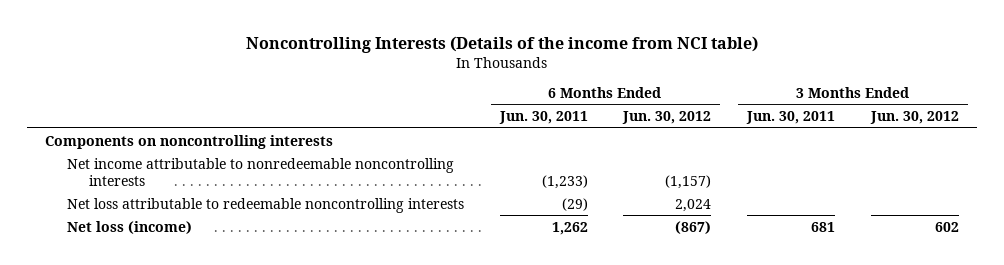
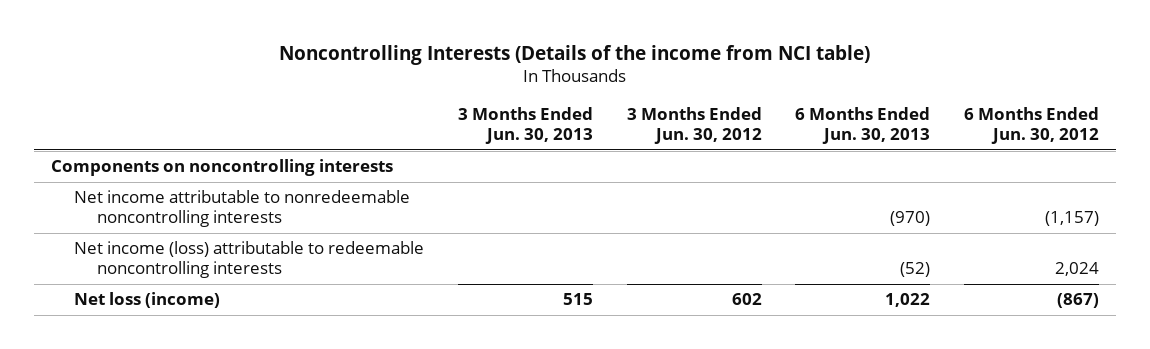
- | 6 Months Ended Jun. 30, 2011 | 6 Months Ended Jun. 30, 2012 | 3 Months Ended Jun. 30, 2011 | 3 Months Ended Jun. 30, 2012
+ | 3 Months Ended Jun. 30, 2013 | 3 Months Ended Jun. 30, 2012 | 6 Months Ended Jun. 30, 2013 | 6 Months Ended Jun. 30, 2012
- Net loss attributable to redeemable noncontrolling interests | (29) | 2,024 | |
+ Net income (loss) attributable to redeemable noncontrolling interests | | | (52) | 2,024

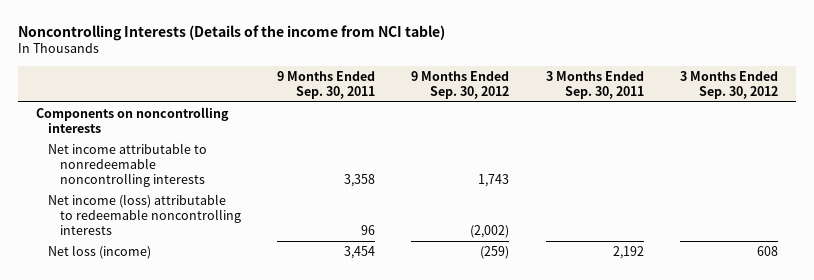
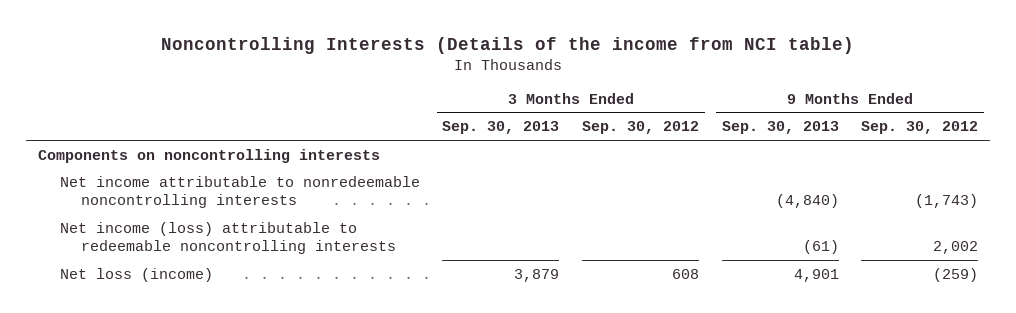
- | 9 Months Ended Sep. 30, 2011 | 9 Months Ended Sep. 30, 2012 | 3 Months Ended Sep. 30, 2011 | 3 Months Ended Sep. 30, 2012
+ | 3 Months Ended Sep. 30, 2013 | 3 Months Ended Sep. 30, 2012 | 9 Months Ended Sep. 30, 2013 | 9 Months Ended Sep. 30, 2012
- Net income attributable to nonredeemable noncontrolling interests | 3,358 | 1,743 | |
- Net income (loss) attributable to redeemable noncontrolling interests | 96 | (2,002) | |
+ Net income attributable to nonredeemable noncontrolling interests | | | (4,840) | (1,743)
+ Net income (loss) attributable to redeemable noncontrolling interests | | | (61) | 2,002

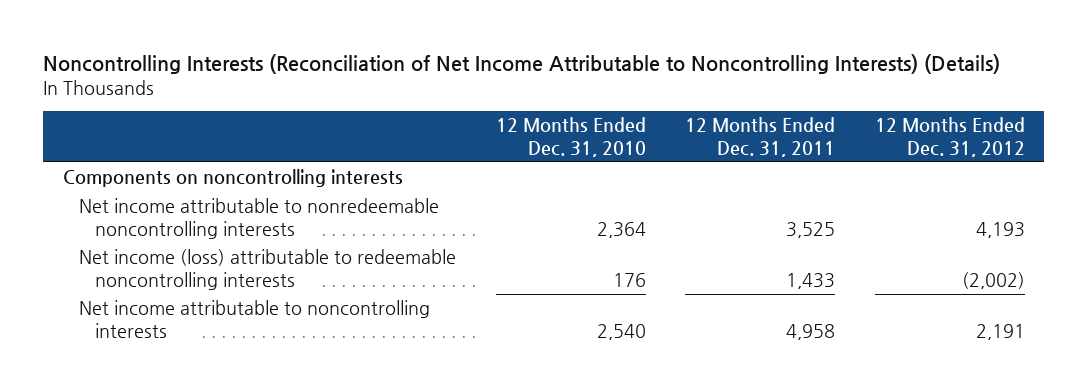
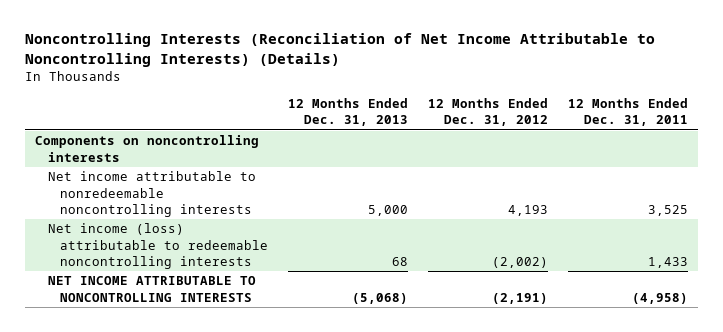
- | 12 Months Ended Dec. 31, 2010 | 12 Months Ended Dec. 31, 2011 | 12 Months Ended Dec. 31, 2012
+ | 12 Months Ended Dec. 31, 2013 | 12 Months Ended Dec. 31, 2012 | 12 Months Ended Dec. 31, 2011
- Net income attributable to noncontrolling interests | 2,540 | 4,958 | 2,191
+ NET INCOME ATTRIBUTABLE TO NONCONTROLLING INTERESTS | (5,068) | (2,191) | (4,958)

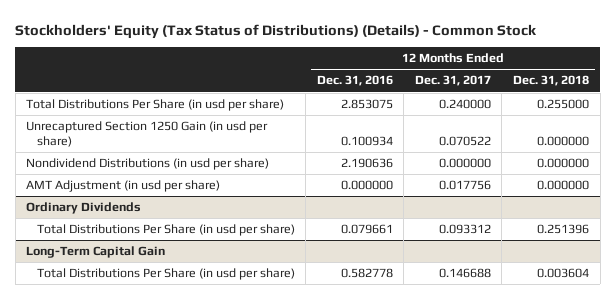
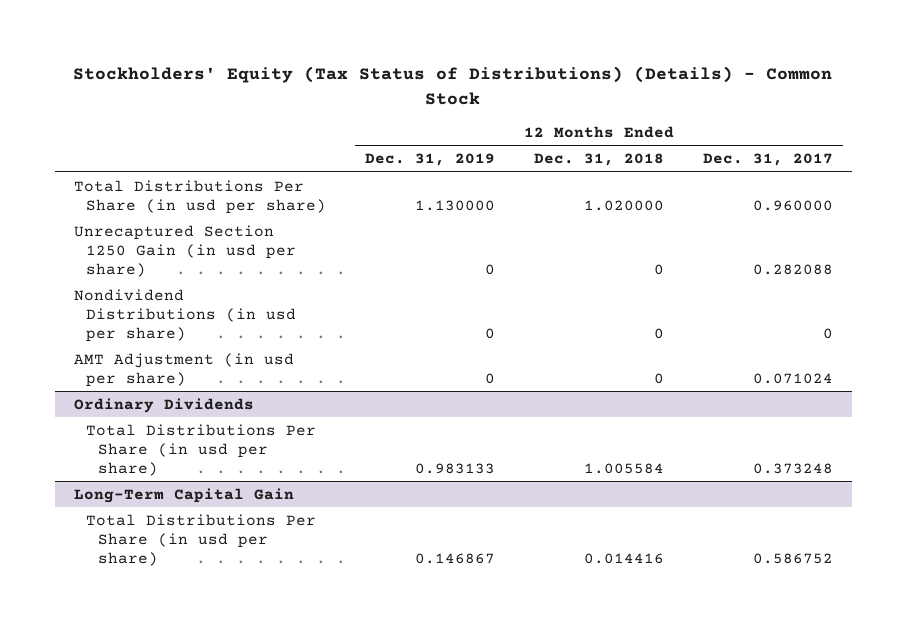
- | 12 Months Ended Dec. 31, 2016 | 12 Months Ended Dec. 31, 2017 | 12 Months Ended Dec. 31, 2018
+ | 12 Months Ended Dec. 31, 2019 | 12 Months Ended Dec. 31, 2018 | 12 Months Ended Dec. 31, 2017
- Total Distributions Per Share (in usd per share) | 2.853075 | 0.240000 | 0.255000
- Unrecaptured Section 1250 Gain (in usd per share) | 0.100934 | 0.070522 | 0.000000
- Nondividend Distributions (in usd per share) | 2.190636 | 0.000000 | 0.000000
- AMT Adjustment (in usd per share) | 0.000000 | 0.017756 | 0.000000
+ Total Distributions Per Share (in usd per share) | 1.130000 | 1.020000 | 0.960000
+ Unrecaptured Section 1250 Gain (in usd per share) | 0 | 0 | 0.282088
+ Nondividend Distributions (in usd per share) | 0 | 0 | 0
+ AMT Adjustment (in usd per share) | 0 | 0 | 0.071024
@ Ordinary Dividends
- Total Distributions Per Share (in usd per share) | 0.079661 | 0.093312 | 0.251396
+ Total Distributions Per Share (in usd per share) | 0.983133 | 1.005584 | 0.373248
@ Long-Term Capital Gain
- Total Distributions Per Share (in usd per share) | 0.582778 | 0.146688 | 0.003604
+ Total Distributions Per Share (in usd per share) | 0.146867 | 0.014416 | 0.586752

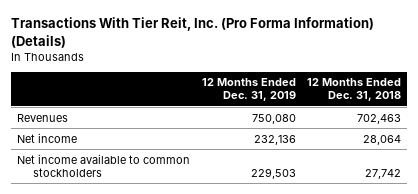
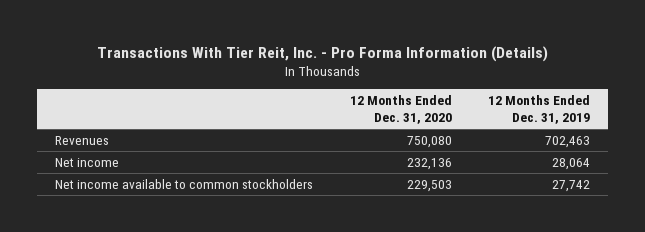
- Transactions With Tier Reit, Inc. (Pro Forma Information) (Details)
+ Transactions With Tier Reit, Inc. - Pro Forma Information (Details)
- | 12 Months Ended Dec. 31, 2019 | 12 Months Ended Dec. 31, 2018
+ | 12 Months Ended Dec. 31, 2020 | 12 Months Ended Dec. 31, 2019
- Revenues | 750,080 | 702,463
- Net income | 232,136 | 28,064
- Net income available to common stockholders | 229,503 | 27,742
+ Revenues | 750,080 | 702,463
+ Net income | 232,136 | 28,064
+ Net income available to common stockholders | 229,503 | 27,742

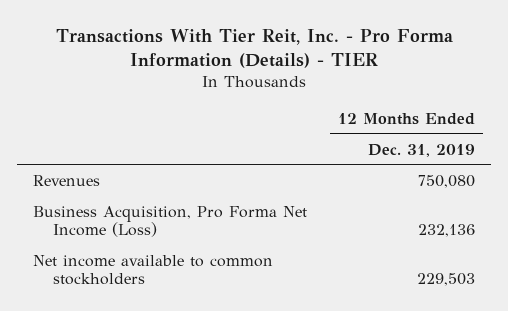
- Transactions With Tier Reit, Inc. - Pro Forma Information (Details)
+ Transactions With Tier Reit, Inc. - Pro Forma Information (Details) - TIER
- | 12 Months Ended Dec. 31, 2020 | 12 Months Ended Dec. 31, 2019
+ | 12 Months Ended Dec. 31, 2019
- Revenues | 750,080 | 702,463
- Net income | 232,136 | 28,064
- Net income available to common stockholders | 229,503 | 27,742
+ Revenues | 750,080
+ Business Acquisition, Pro Forma Net Income (Loss) | 232,136
+ Net income available to common stockholders | 229,503

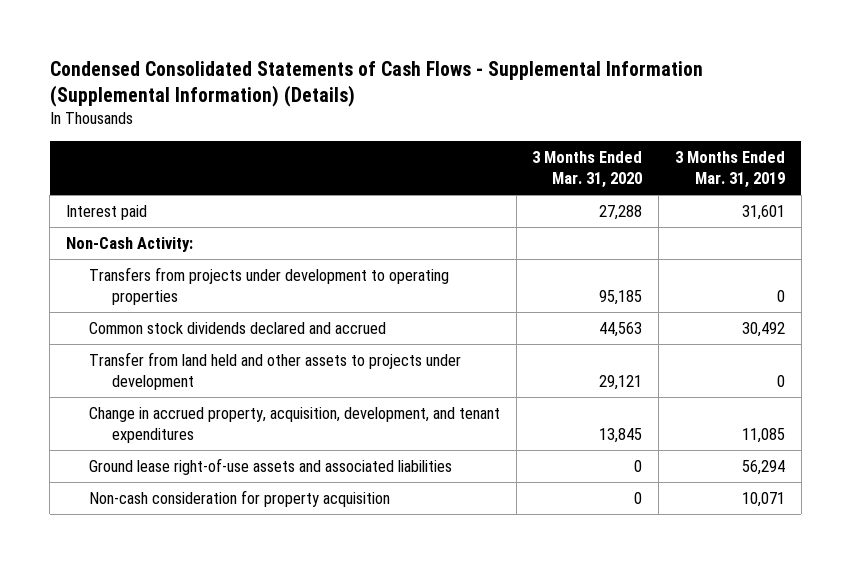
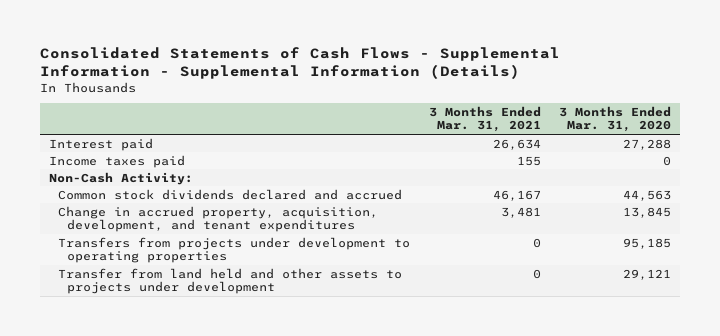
- Condensed Consolidated Statements of Cash Flows - Supplemental Information (Supplemental Information) (Details)
+ Consolidated Statements of Cash Flows - Supplemental Information - Supplemental Information (Details)
- | 3 Months Ended Mar. 31, 2020 | 3 Months Ended Mar. 31, 2019
+ | 3 Months Ended Mar. 31, 2021 | 3 Months Ended Mar. 31, 2020
+ Income taxes paid | 155 | 0
- Ground lease right-of-use assets and associated liabilities | 0 | 56,294
- Non-cash consideration for property acquisition | 0 | 10,071
moved down: Transfers from projects under development to operating properties | 0 | 95,185
moved down: Transfer from land held and other assets to projects under development | 0 | 29,121

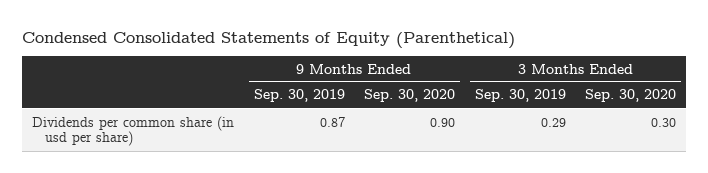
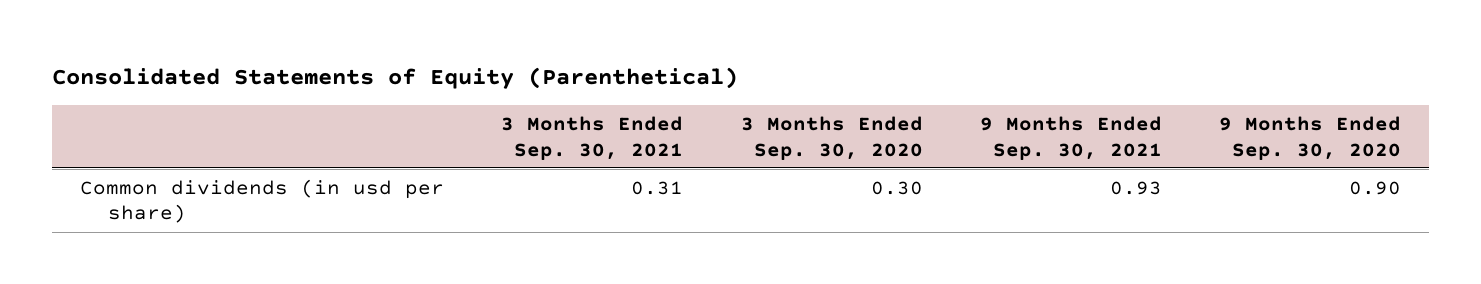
- Condensed Consolidated Statements of Equity (Parenthetical)
+ Consolidated Statements of Equity (Parenthetical)
- | 9 Months Ended Sep. 30, 2019 | 9 Months Ended Sep. 30, 2020 | 3 Months Ended Sep. 30, 2019 | 3 Months Ended Sep. 30, 2020
+ | 3 Months Ended Sep. 30, 2021 | 3 Months Ended Sep. 30, 2020 | 9 Months Ended Sep. 30, 2021 | 9 Months Ended Sep. 30, 2020
- Dividends per common share (in usd per share) | 0.87 | 0.90 | 0.29 | 0.30
+ Common dividends (in usd per share) | 0.31 | 0.30 | 0.93 | 0.90

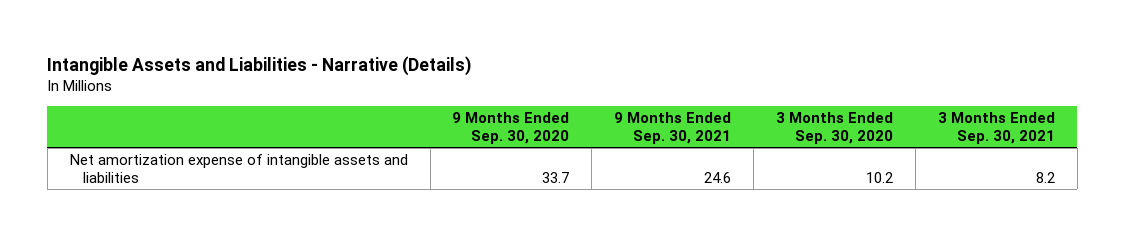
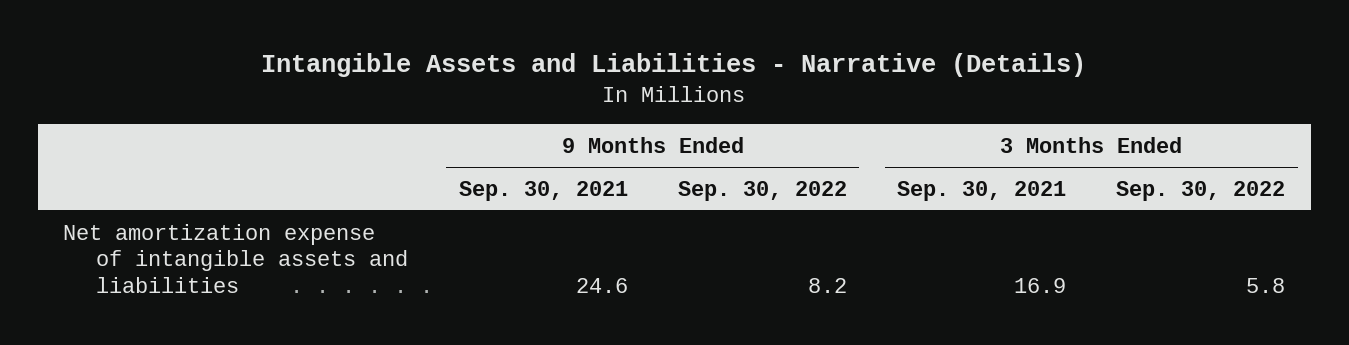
- | 9 Months Ended Sep. 30, 2020 | 9 Months Ended Sep. 30, 2021 | 3 Months Ended Sep. 30, 2020 | 3 Months Ended Sep. 30, 2021
+ | 9 Months Ended Sep. 30, 2021 | 9 Months Ended Sep. 30, 2022 | 3 Months Ended Sep. 30, 2021 | 3 Months Ended Sep. 30, 2022
- Net amortization expense of intangible assets and liabilities | 33.7 | 24.6 | 10.2 | 8.2
+ Net amortization expense of intangible assets and liabilities | 24.6 | 8.2 | 16.9 | 5.8

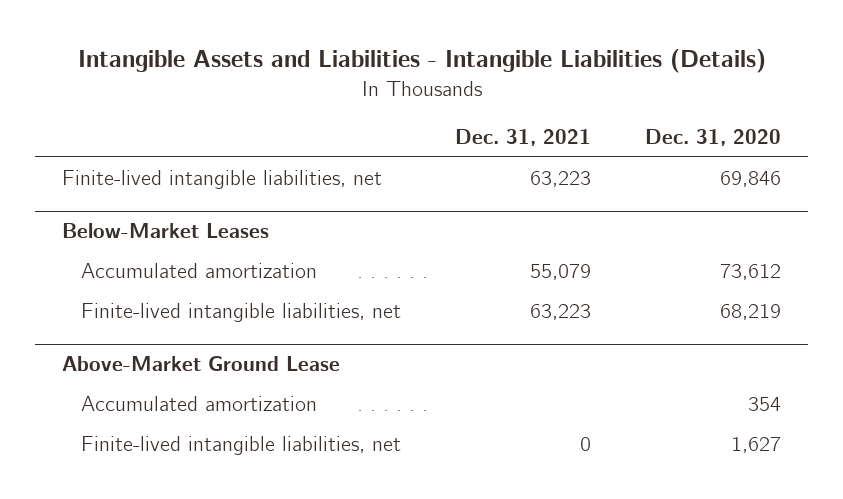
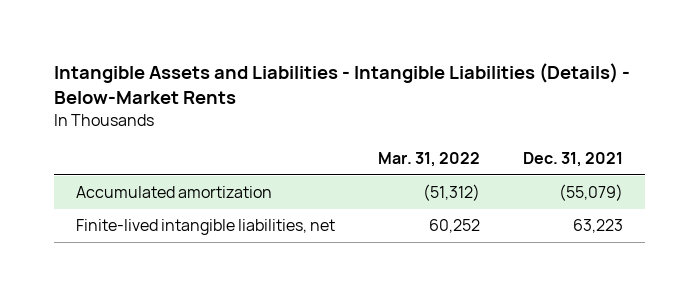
- Intangible Assets and Liabilities - Intangible Liabilities (Details)
+ Intangible Assets and Liabilities - Intangible Liabilities (Details) - Below-Market Rents
- | Dec. 31, 2021 | Dec. 31, 2020
+ | Mar. 31, 2022 | Dec. 31, 2021
- Finite-lived intangible liabilities, net | 63,223 | 69,846
- Below-Market Leases
- Accumulated amortization | 55,079 | 73,612
+ Accumulated amortization | (51,312) | (55,079)
- Above-Market Ground Lease
- Accumulated amortization | | 354
- Finite-lived intangible liabilities, net | 0 | 1,627

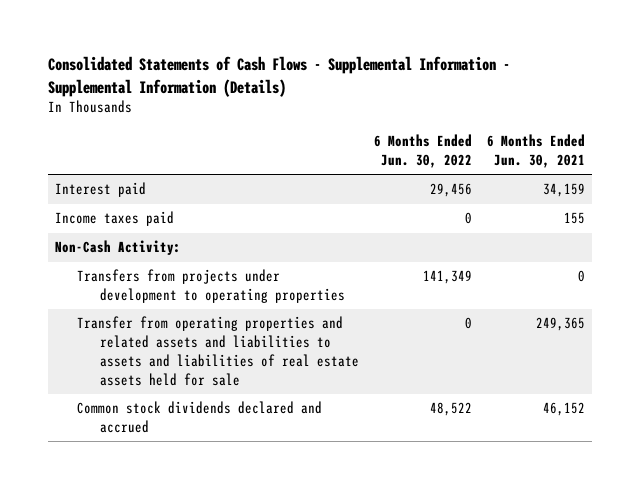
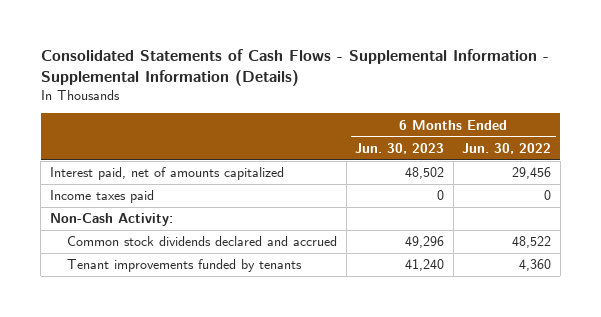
- | 6 Months Ended Jun. 30, 2022 | 6 Months Ended Jun. 30, 2021
+ | 6 Months Ended Jun. 30, 2023 | 6 Months Ended Jun. 30, 2022
- Interest paid | 29,456 | 34,159
+ Interest paid, net of amounts capitalized | 48,502 | 29,456
- Transfers from projects under development to operating properties | 141,349 | 0
- Transfer from operating properties and related assets and liabilities to assets and liabilities of real estate assets held for sale | 0 | 249,365
+ Tenant improvements funded by tenants | 41,240 | 4,360

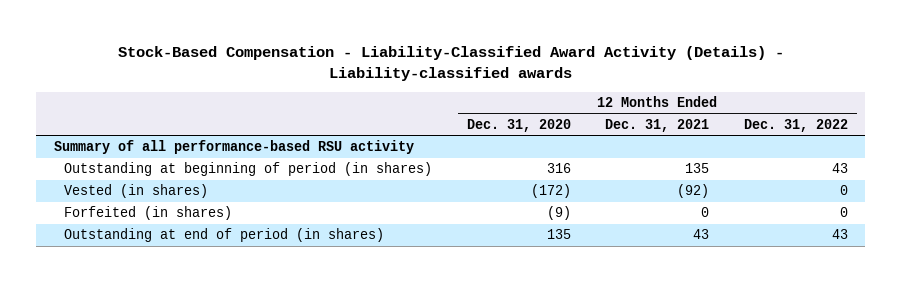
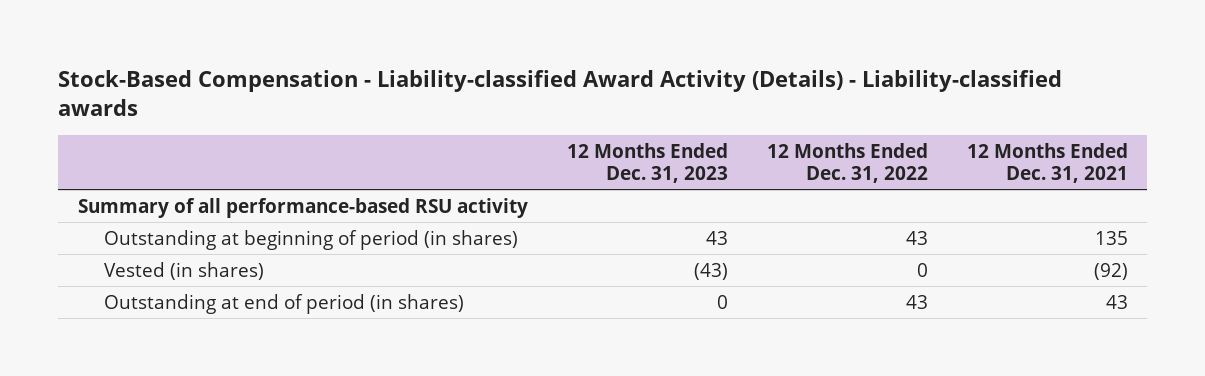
- Stock-Based Compensation - Liability-Classified Award Activity (Details) - Liability-classified awards
+ Stock-Based Compensation - Liability-classified Award Activity (Details) - Liability-classified awards
- | 12 Months Ended Dec. 31, 2020 | 12 Months Ended Dec. 31, 2021 | 12 Months Ended Dec. 31, 2022
+ | 12 Months Ended Dec. 31, 2023 | 12 Months Ended Dec. 31, 2022 | 12 Months Ended Dec. 31, 2021
- Forfeited (in shares) | (9) | 0 | 0

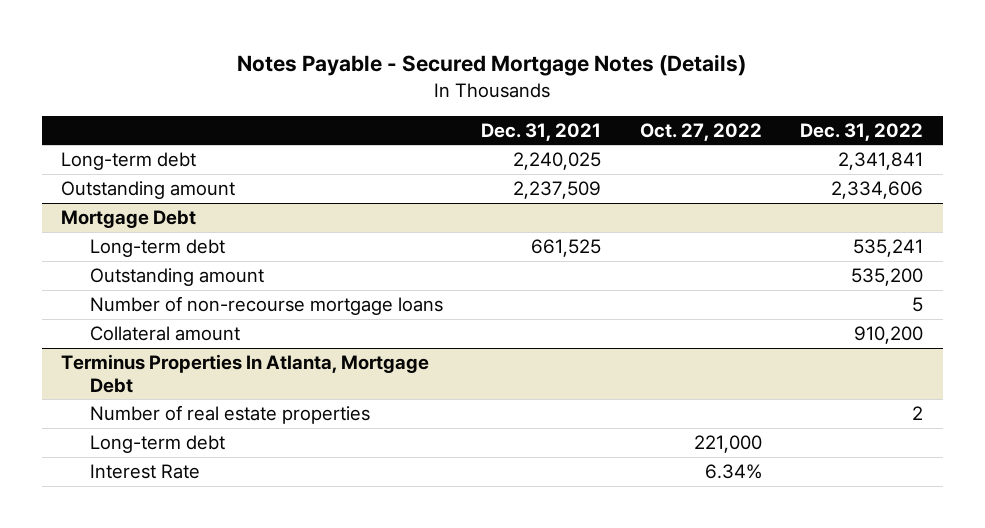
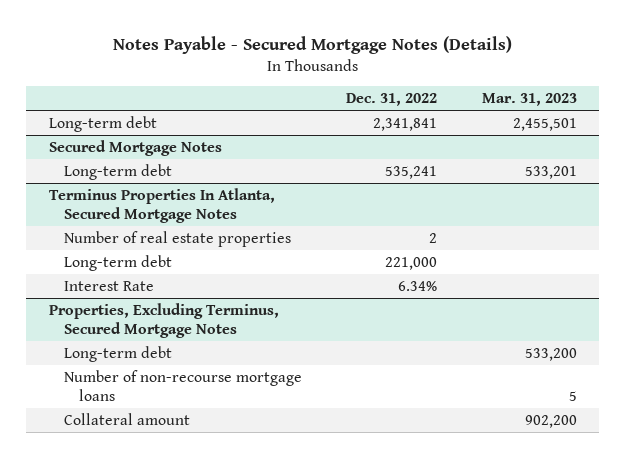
- | Dec. 31, 2021 | Oct. 27, 2022 | Dec. 31, 2022
+ | Dec. 31, 2022 | Mar. 31, 2023
- Outstanding amount | 2,237,509 | | 2,334,606
- Mortgage Debt
+ Secured Mortgage Notes
- Outstanding amount | | | 535,200
- Number of non-recourse mortgage loans | | | 5
- Collateral amount | | | 910,200
- Terminus Properties In Atlanta, Mortgage Debt
+ Terminus Properties In Atlanta, Secured Mortgage Notes
+ Long-term debt | 221,000 |
+ Interest Rate | 6.34% |
+ Properties, Excluding Terminus, Secured Mortgage Notes
- Interest Rate | | 6.34% |
+ Number of non-recourse mortgage loans | | 5
+ Collateral amount | | 902,200

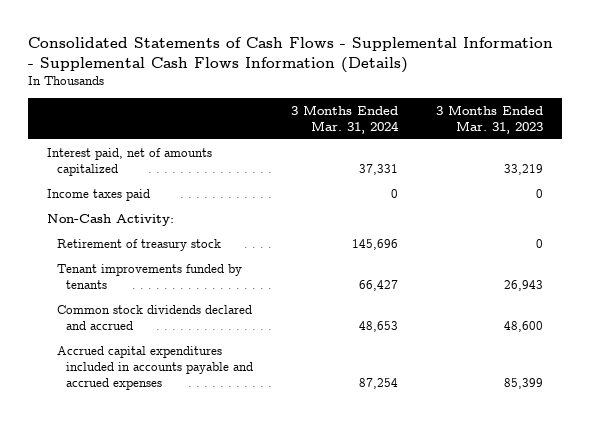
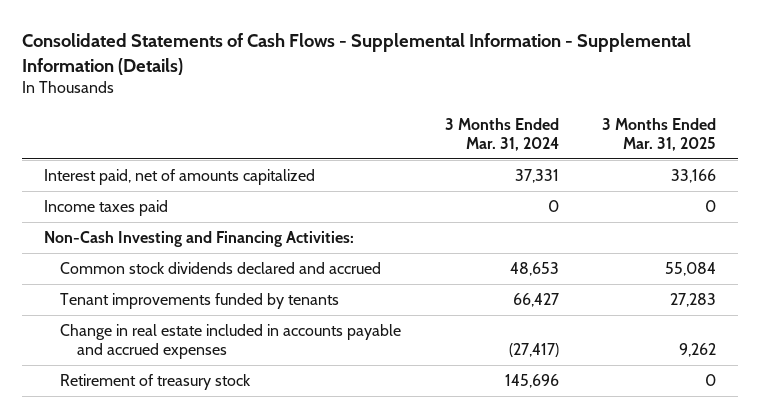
- Consolidated Statements of Cash Flows - Supplemental Information - Supplemental Cash Flows Information (Details)
+ Consolidated Statements of Cash Flows - Supplemental Information - Supplemental Information (Details)
- | 3 Months Ended Mar. 31, 2024 | 3 Months Ended Mar. 31, 2023
+ | 3 Months Ended Mar. 31, 2024 | 3 Months Ended Mar. 31, 2025
- Non-Cash Activity:
+ Non-Cash Investing and Financing Activities:
- Accrued capital expenditures included in accounts payable and accrued expenses | 87,254 | 85,399
moved down: Tenant improvements funded by tenants | 66,427 | 27,283
+ Change in real estate included in accounts payable and accrued expenses | (27,417) | 9,262
moved down: Retirement of treasury stock | 145,696 | 0

